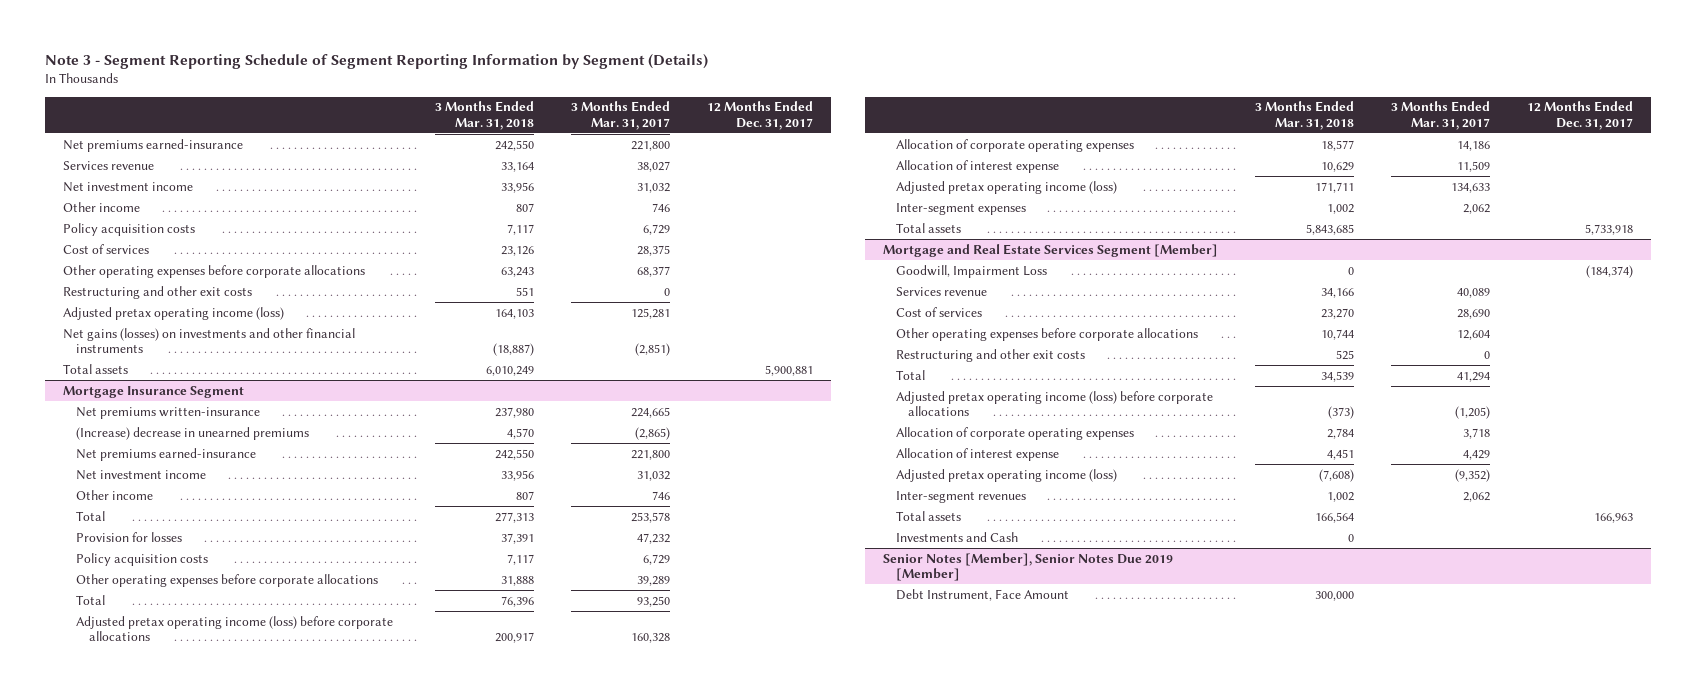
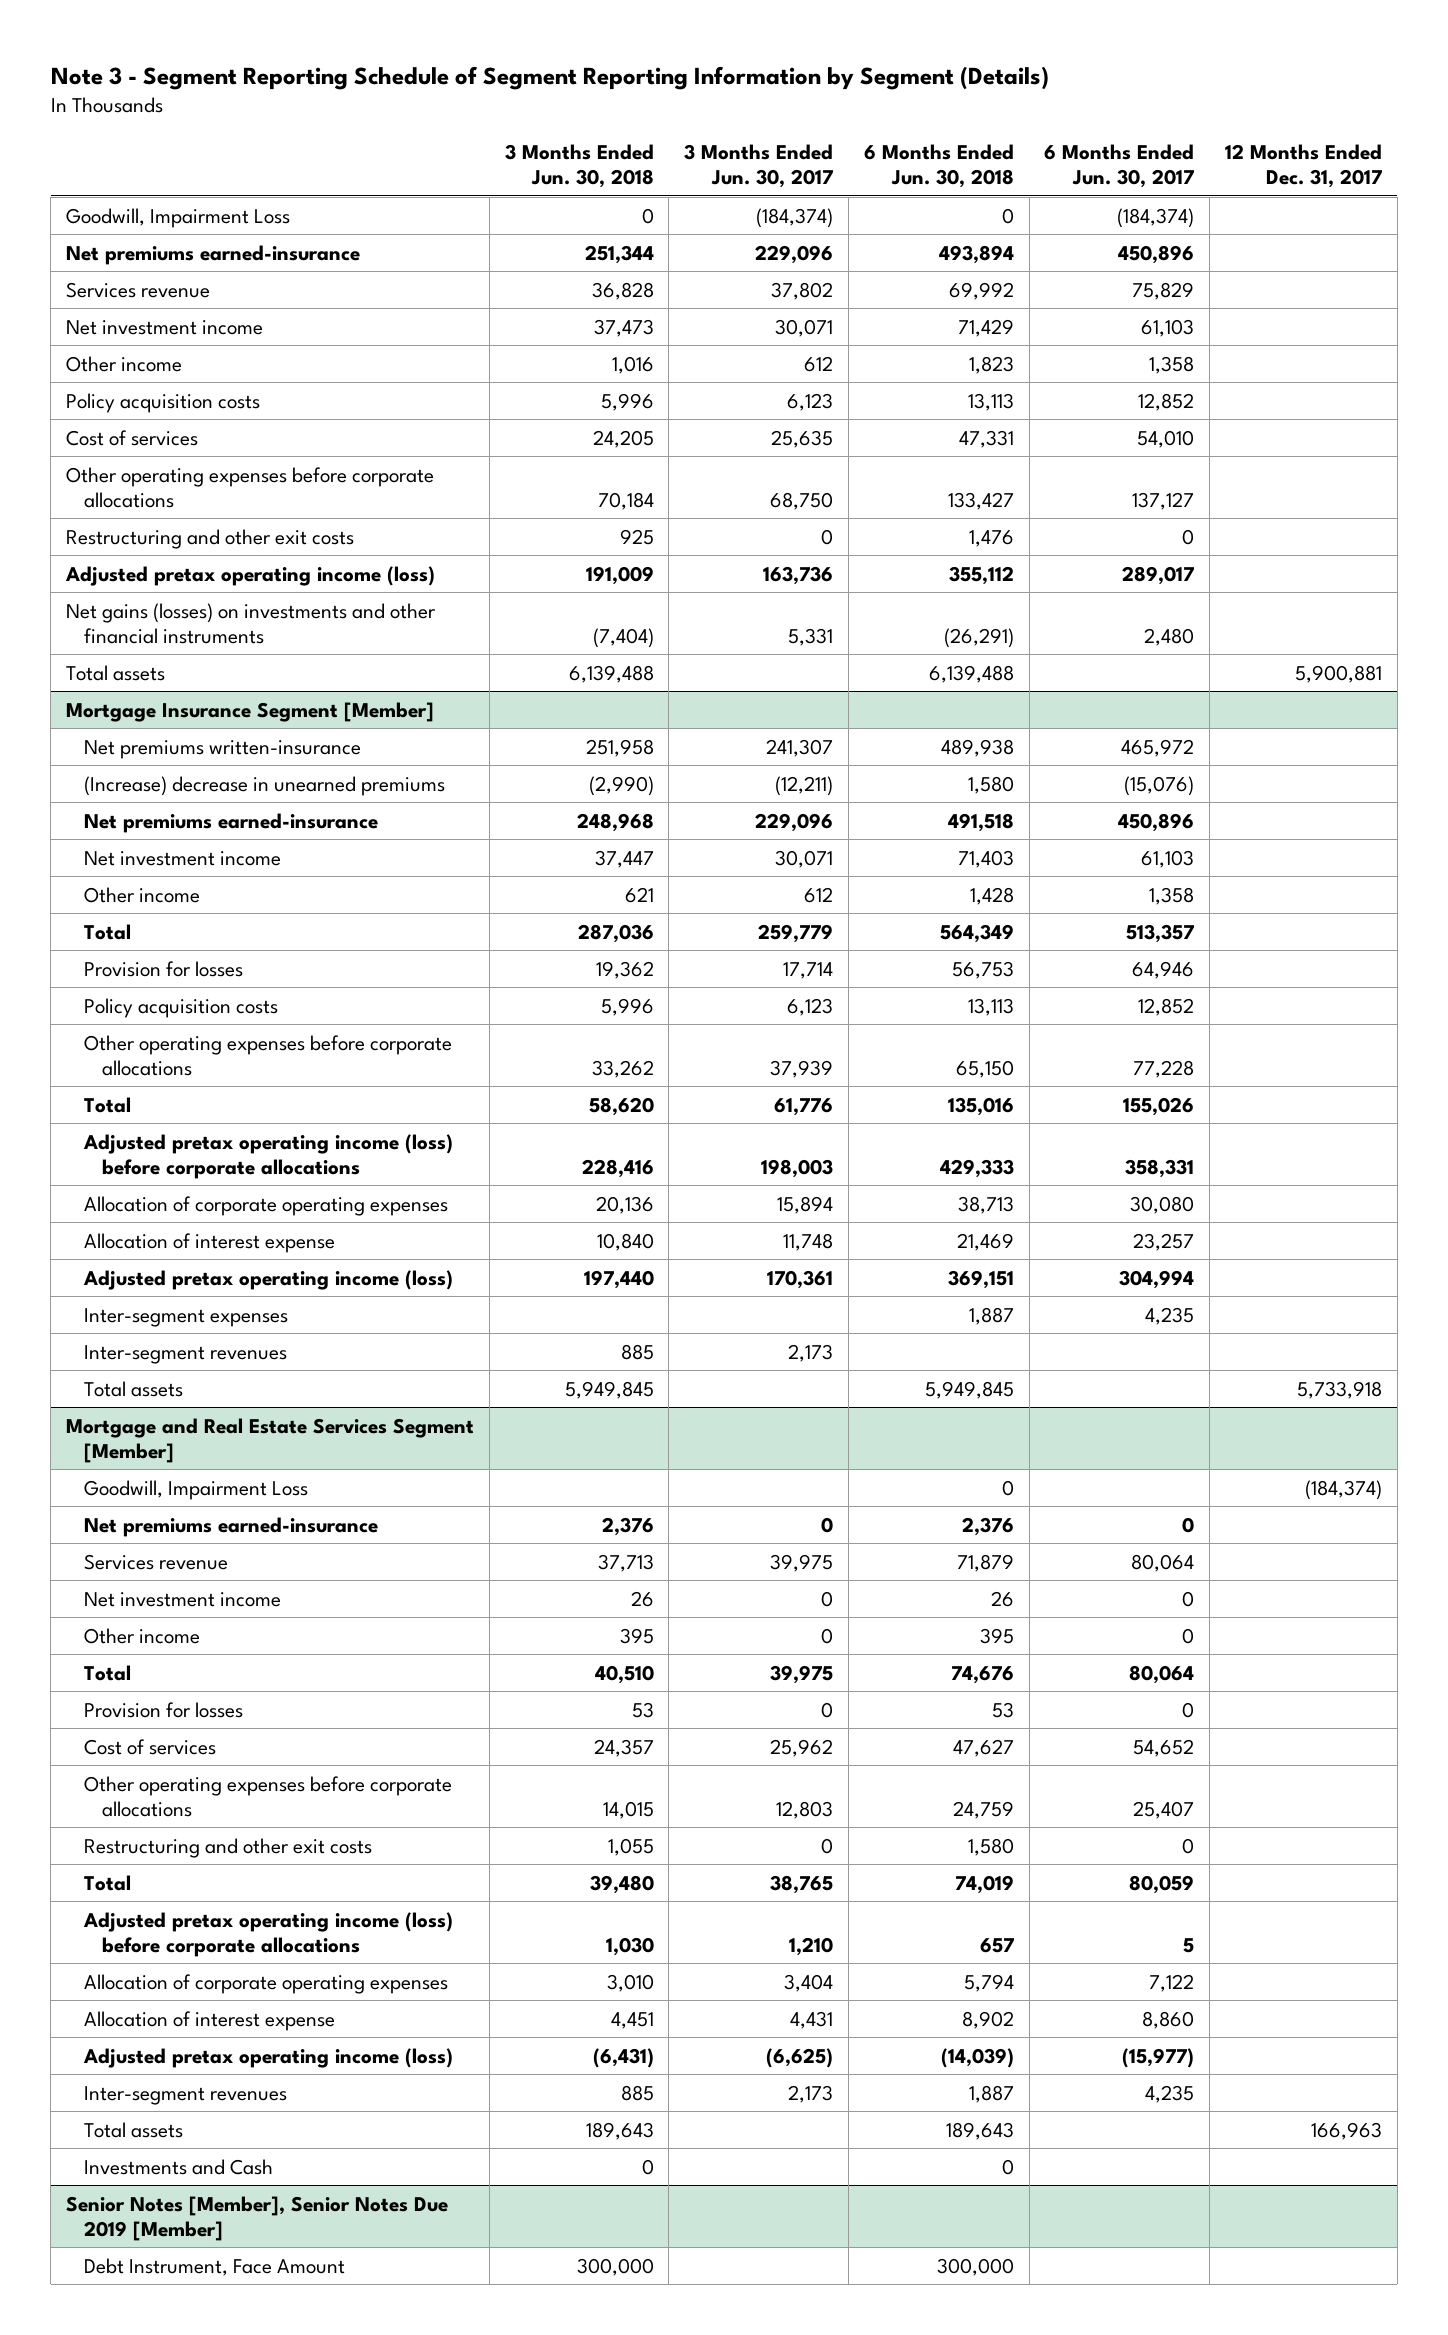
- | 3 Months Ended Mar. 31, 2018 | 3 Months Ended Mar. 31, 2017 | 12 Months Ended Dec. 31, 2017
+ | 3 Months Ended Jun. 30, 2018 | 3 Months Ended Jun. 30, 2017 | 6 Months Ended Jun. 30, 2018 | 6 Months Ended Jun. 30, 2017 | 12 Months Ended Dec. 31, 2017
+ Goodwill, Impairment Loss | 0 | (184,374) | 0 | (184,374) |
- Mortgage Insurance Segment
+ Mortgage Insurance Segment [Member]
+ Inter-segment revenues | 885 | 2,173 | | |
@ Mortgage and Real Estate Services Segment [Member]
+ Net premiums earned-insurance | 2,376 | 0 | 2,376 | 0 |
+ Net investment income | 26 | 0 | 26 | 0 |
+ Other income | 395 | 0 | 395 | 0 |
+ Total | 40,510 | 39,975 | 74,676 | 80,064 |
+ Provision for losses | 53 | 0 | 53 | 0 |

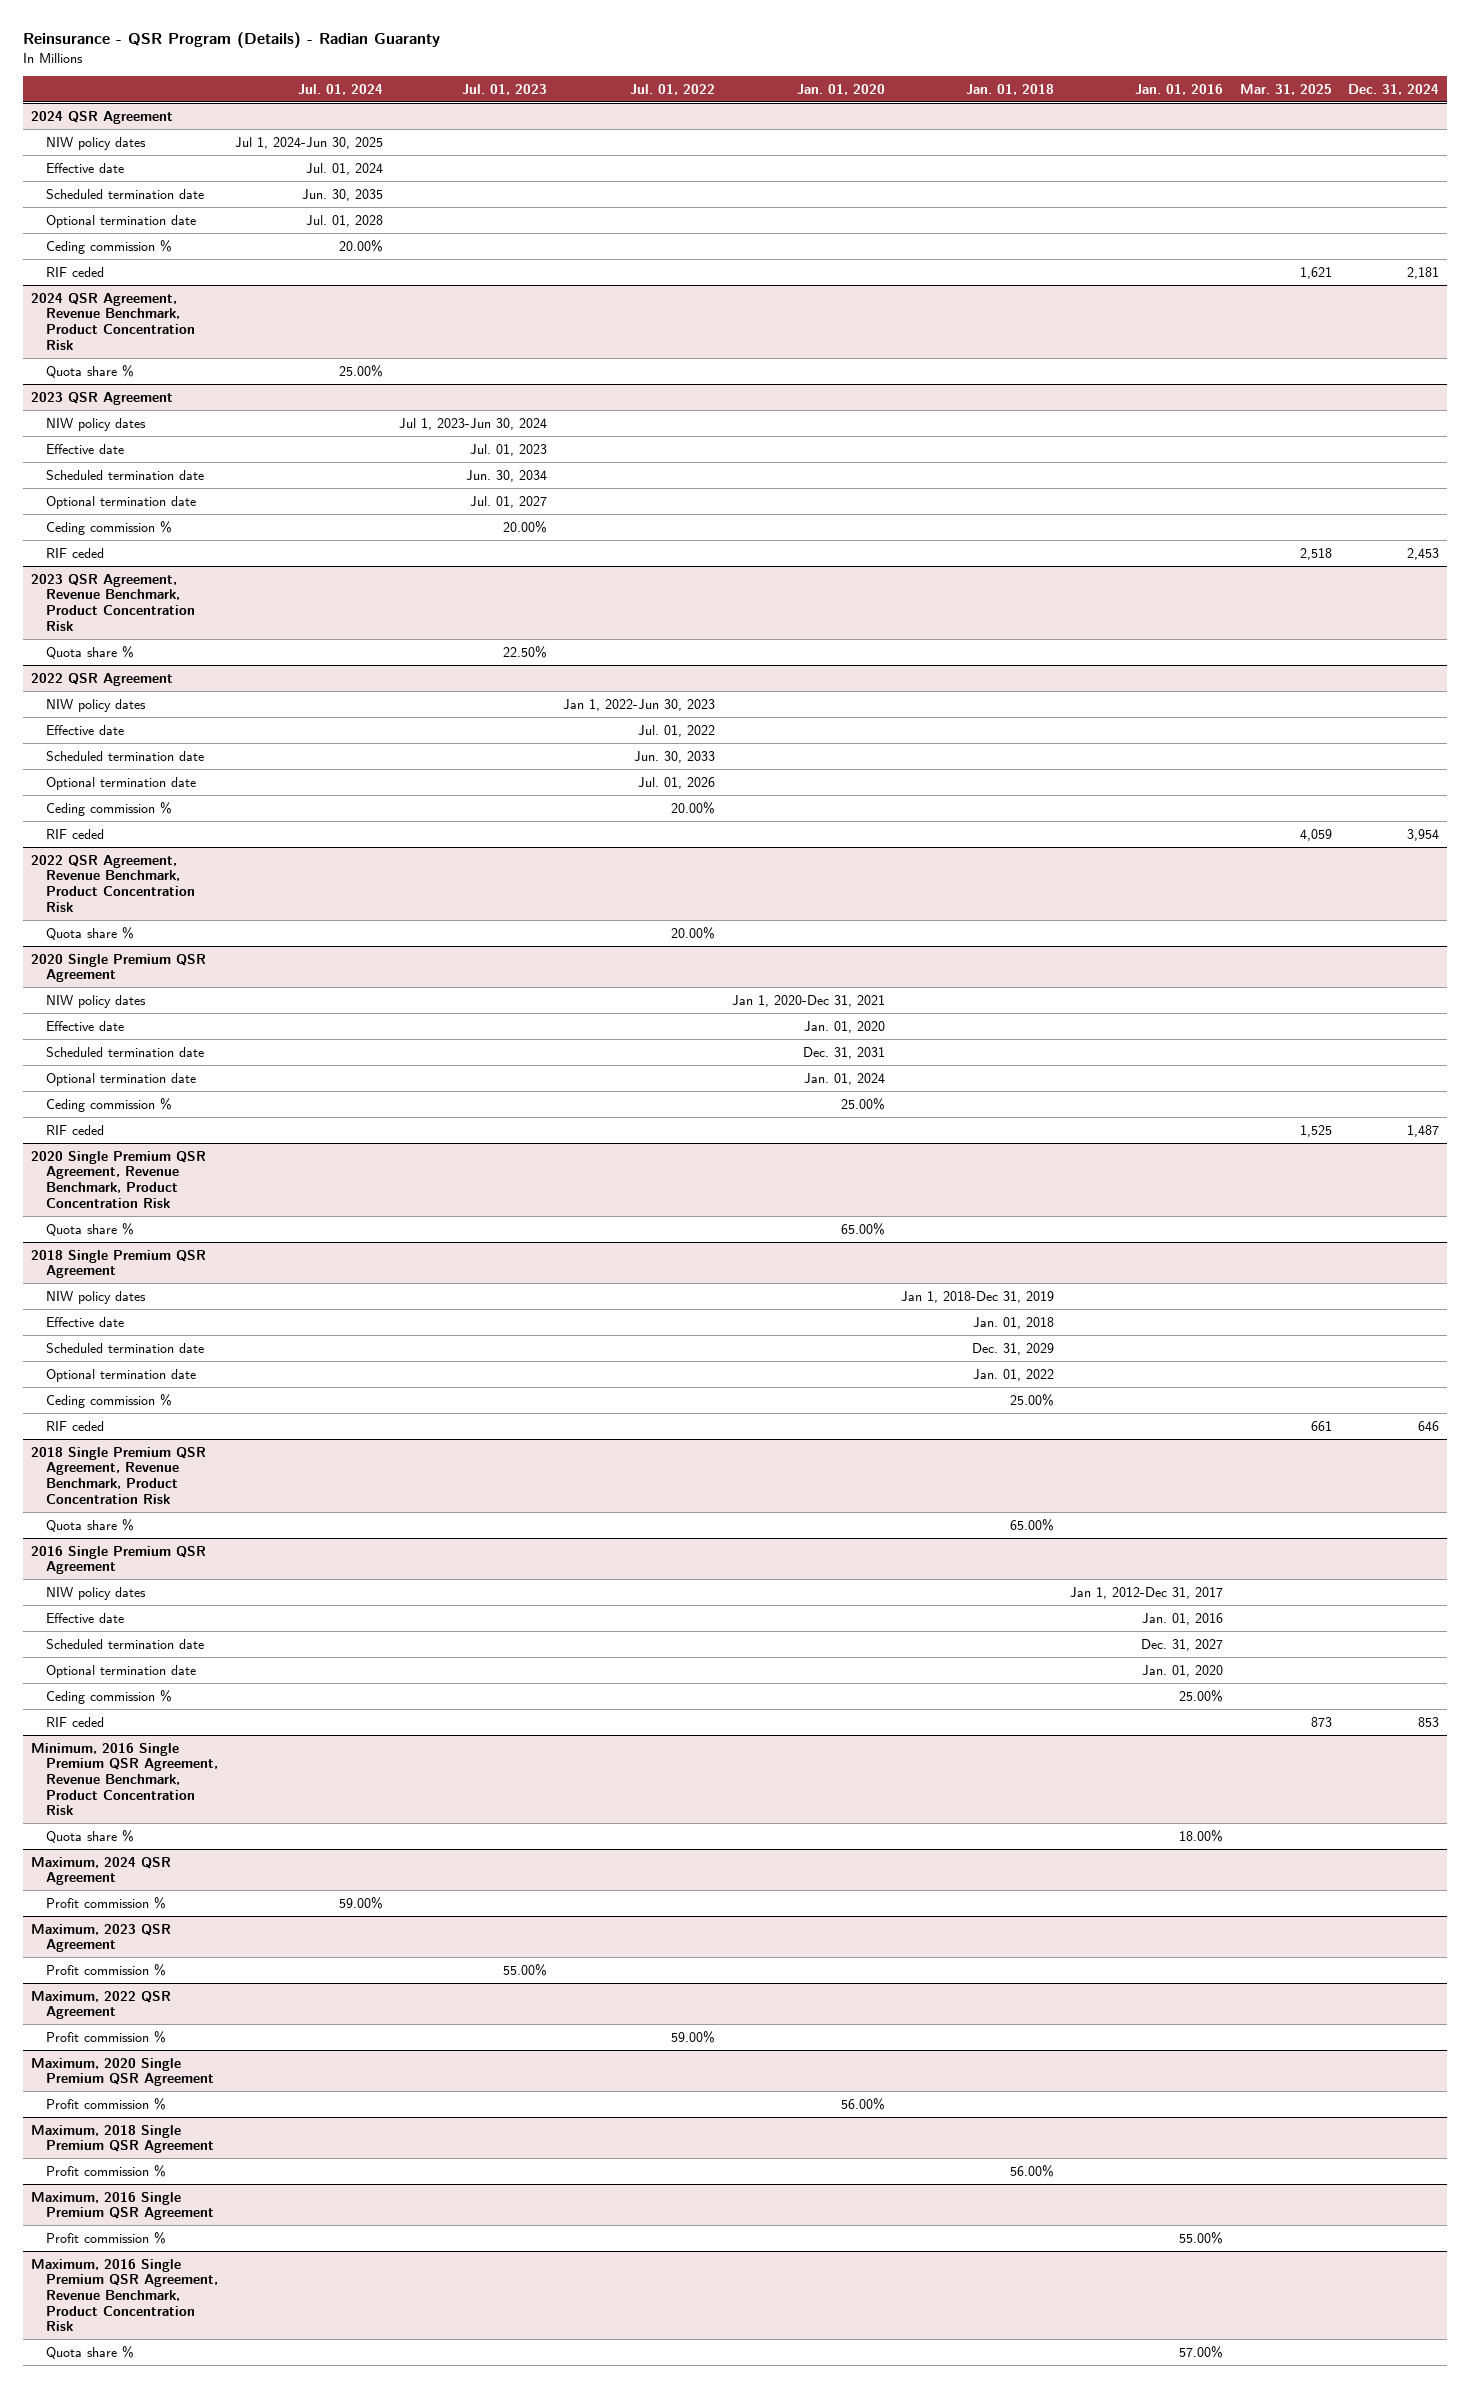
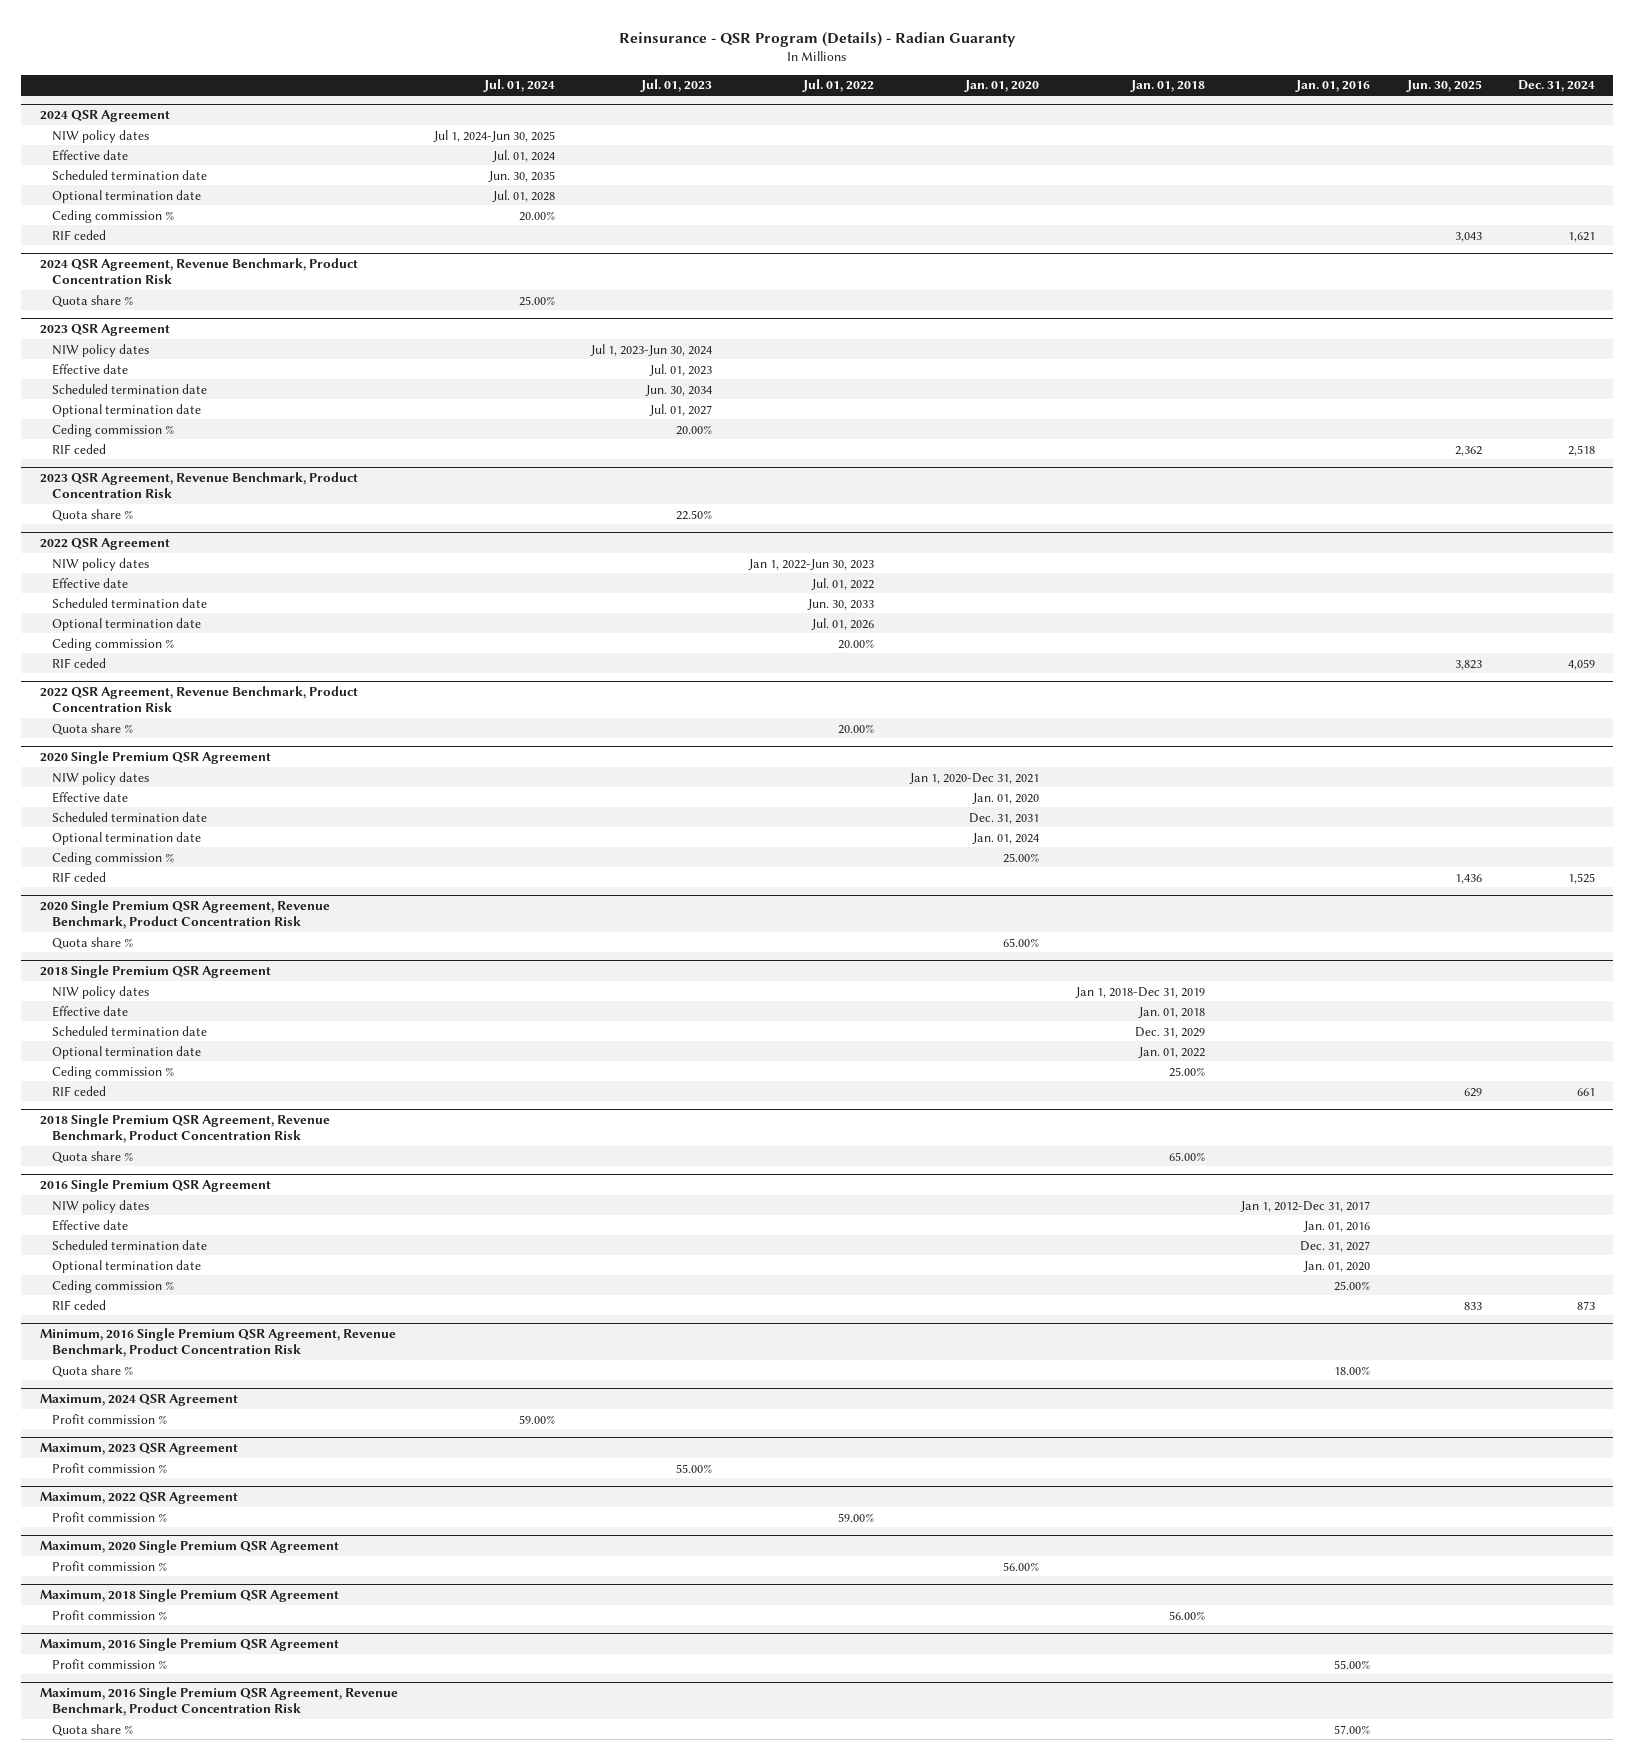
- | Jul. 01, 2024 | Jul. 01, 2023 | Jul. 01, 2022 | Jan. 01, 2020 | Jan. 01, 2018 | Jan. 01, 2016 | Mar. 31, 2025 | Dec. 31, 2024
+ | Jul. 01, 2024 | Jul. 01, 2023 | Jul. 01, 2022 | Jan. 01, 2020 | Jan. 01, 2018 | Jan. 01, 2016 | Jun. 30, 2025 | Dec. 31, 2024
@ 2024 QSR Agreement
- RIF ceded | | | | | | | 1,621 | 2,181
+ RIF ceded | | | | | | | 3,043 | 1,621
@ 2023 QSR Agreement
- RIF ceded | | | | | | | 2,518 | 2,453
+ RIF ceded | | | | | | | 2,362 | 2,518
@ 2022 QSR Agreement
- RIF ceded | | | | | | | 4,059 | 3,954
+ RIF ceded | | | | | | | 3,823 | 4,059
@ 2020 Single Premium QSR Agreement
- RIF ceded | | | | | | | 1,525 | 1,487
+ RIF ceded | | | | | | | 1,436 | 1,525
@ 2018 Single Premium QSR Agreement
- RIF ceded | | | | | | | 661 | 646
+ RIF ceded | | | | | | | 629 | 661
@ 2016 Single Premium QSR Agreement
- RIF ceded | | | | | | | 873 | 853
+ RIF ceded | | | | | | | 833 | 873

